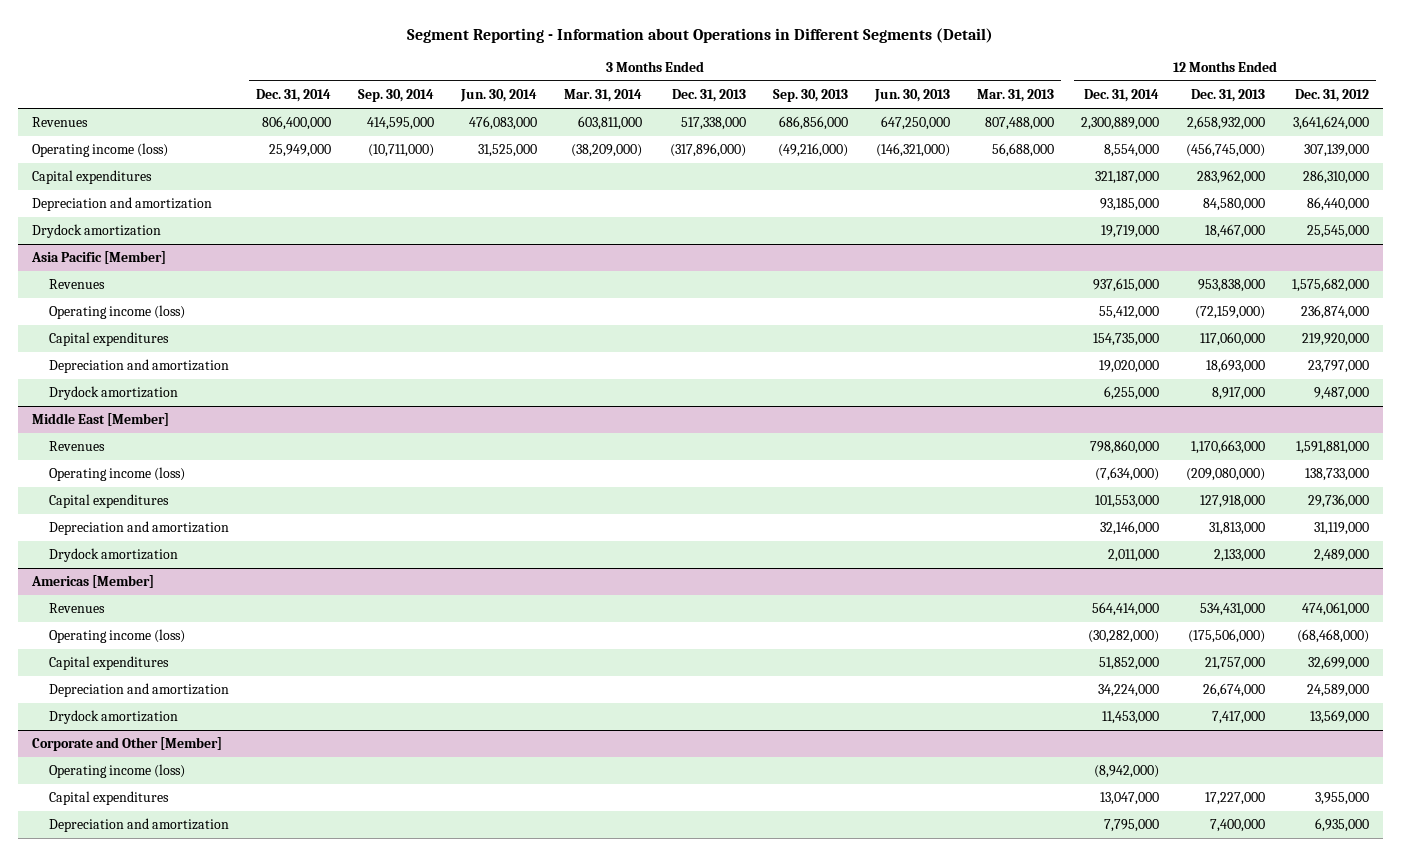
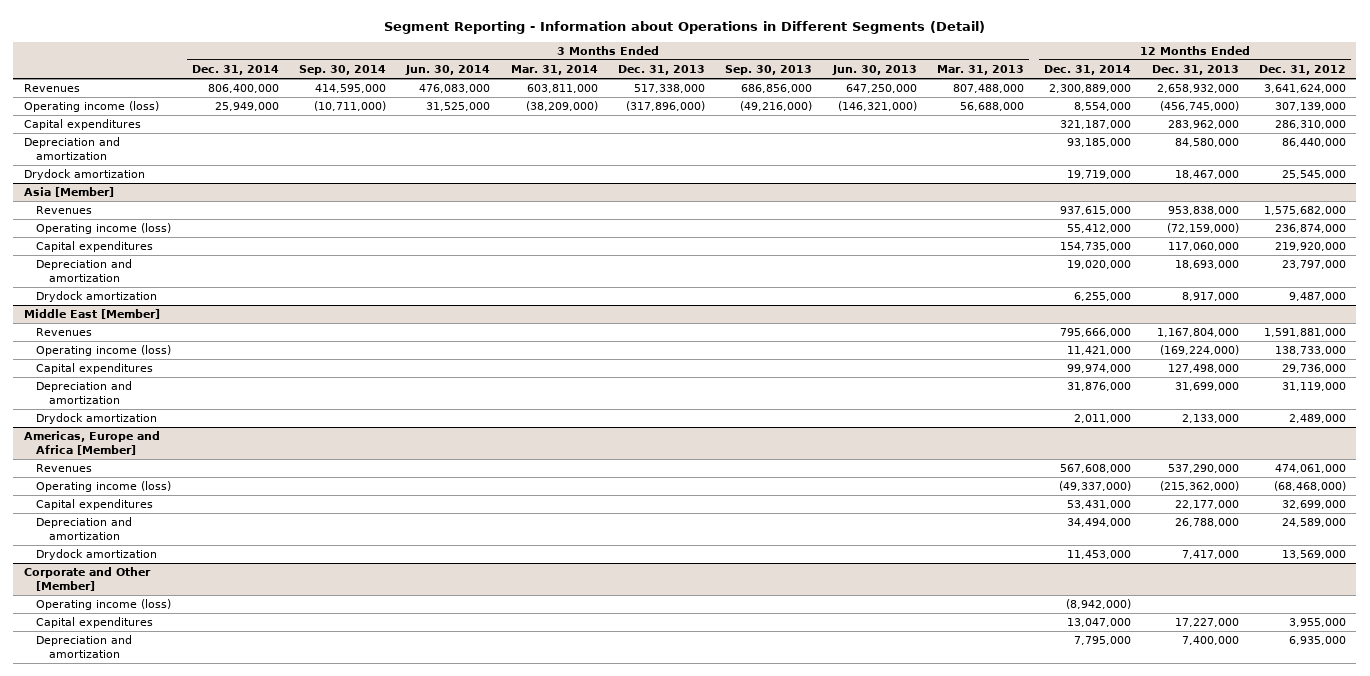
- Asia Pacific [Member]
+ Asia [Member]
@ Middle East [Member]
- Revenues | | | | | | | | | 798,860,000 | 1,170,663,000 | 1,591,881,000
- Operating income (loss) | | | | | | | | | (7,634,000) | (209,080,000) | 138,733,000
- Capital expenditures | | | | | | | | | 101,553,000 | 127,918,000 | 29,736,000
- Depreciation and amortization | | | | | | | | | 32,146,000 | 31,813,000 | 31,119,000
+ Revenues | | | | | | | | | 795,666,000 | 1,167,804,000 | 1,591,881,000
+ Operating income (loss) | | | | | | | | | 11,421,000 | (169,224,000) | 138,733,000
+ Capital expenditures | | | | | | | | | 99,974,000 | 127,498,000 | 29,736,000
+ Depreciation and amortization | | | | | | | | | 31,876,000 | 31,699,000 | 31,119,000
- Americas [Member]
- Revenues | | | | | | | | | 564,414,000 | 534,431,000 | 474,061,000
- Operating income (loss) | | | | | | | | | (30,282,000) | (175,506,000) | (68,468,000)
- Capital expenditures | | | | | | | | | 51,852,000 | 21,757,000 | 32,699,000
- Depreciation and amortization | | | | | | | | | 34,224,000 | 26,674,000 | 24,589,000
+ Americas, Europe and Africa [Member]
+ Revenues | | | | | | | | | 567,608,000 | 537,290,000 | 474,061,000
+ Operating income (loss) | | | | | | | | | (49,337,000) | (215,362,000) | (68,468,000)
+ Capital expenditures | | | | | | | | | 53,431,000 | 22,177,000 | 32,699,000
+ Depreciation and amortization | | | | | | | | | 34,494,000 | 26,788,000 | 24,589,000

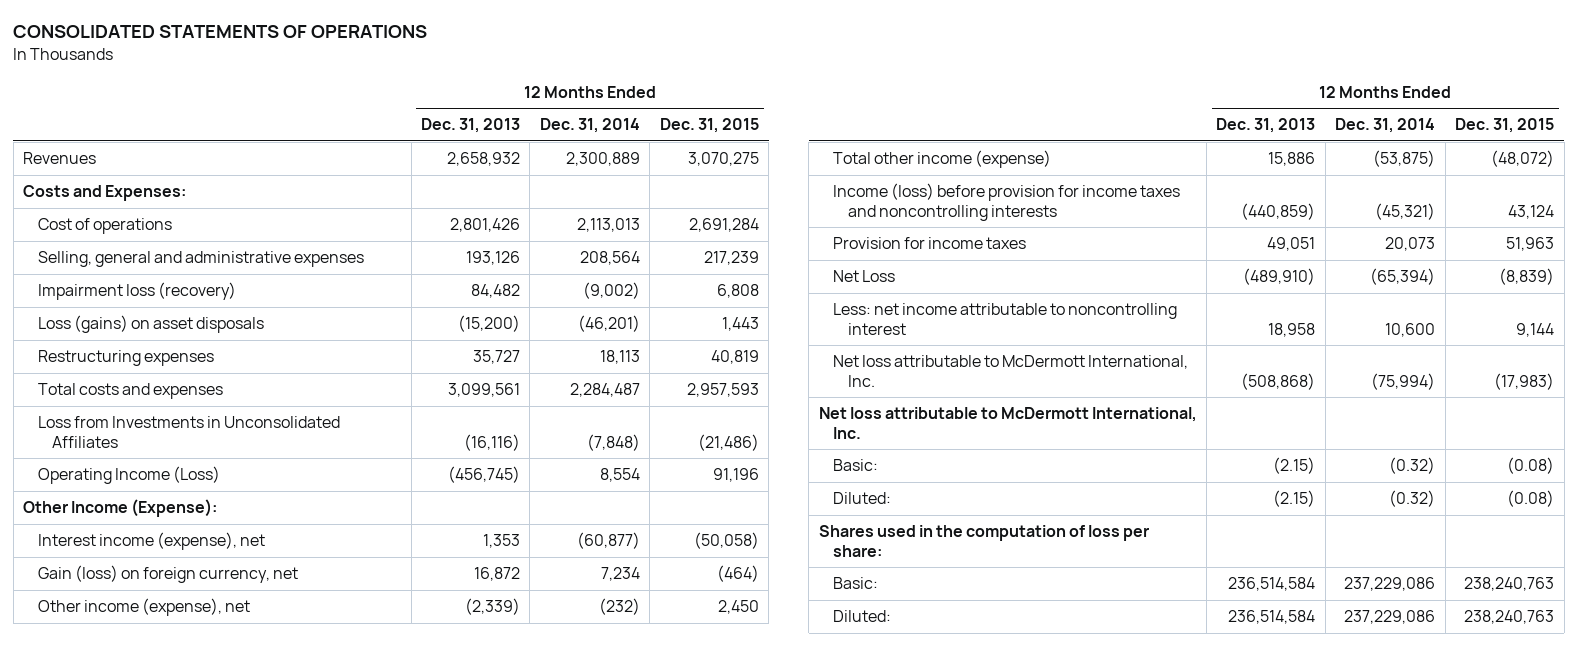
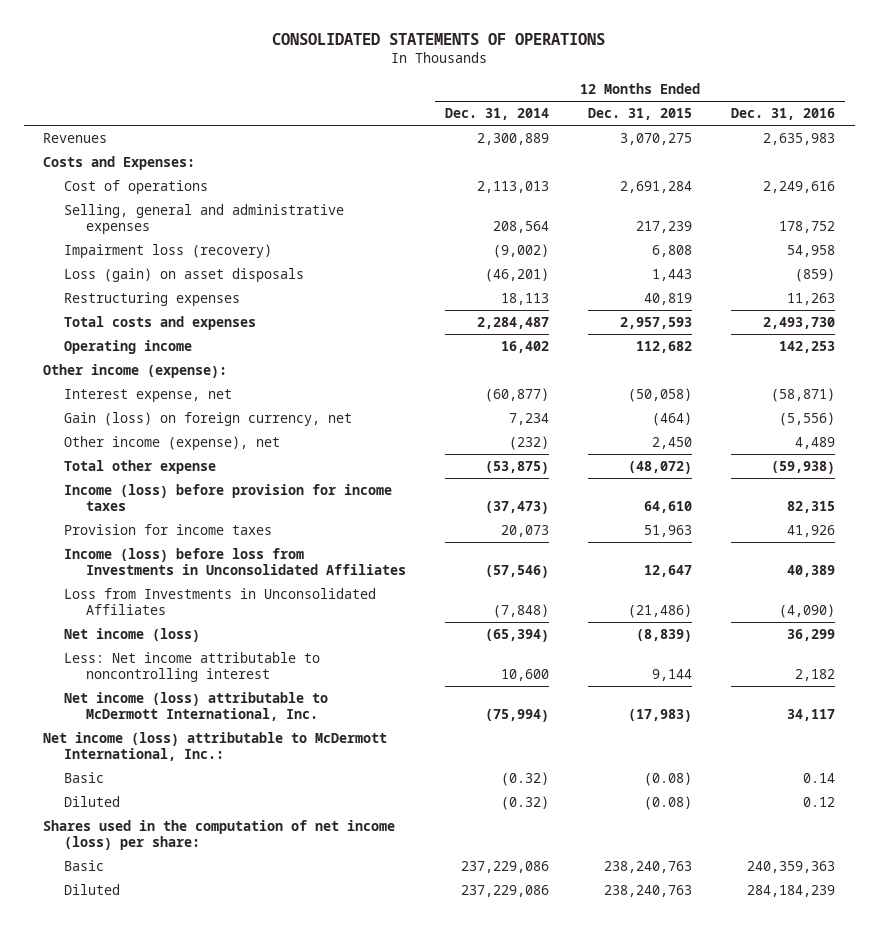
- | 12 Months Ended Dec. 31, 2013 | 12 Months Ended Dec. 31, 2014 | 12 Months Ended Dec. 31, 2015
+ | 12 Months Ended Dec. 31, 2014 | 12 Months Ended Dec. 31, 2015 | 12 Months Ended Dec. 31, 2016
- Loss (gains) on asset disposals | (15,200) | (46,201) | 1,443
+ Loss (gain) on asset disposals | (46,201) | 1,443 | (859)
- Operating Income (Loss) | (456,745) | 8,554 | 91,196
- Other Income (Expense):
- Interest income (expense), net | 1,353 | (60,877) | (50,058)
+ Operating income | 16,402 | 112,682 | 142,253
+ Other income (expense):
+ Interest expense, net | (60,877) | (50,058) | (58,871)
- Total other income (expense) | 15,886 | (53,875) | (48,072)
- Income (loss) before provision for income taxes and noncontrolling interests | (440,859) | (45,321) | 43,124
+ Total other expense | (53,875) | (48,072) | (59,938)
+ Income (loss) before provision for income taxes | (37,473) | 64,610 | 82,315
- Net Loss | (489,910) | (65,394) | (8,839)
- Less: net income attributable to noncontrolling interest | 18,958 | 10,600 | 9,144
- Net loss attributable to McDermott International, Inc. | (508,868) | (75,994) | (17,983)
- Net loss attributable to McDermott International, Inc.
- Basic: | (2.15) | (0.32) | (0.08)
- Diluted: | (2.15) | (0.32) | (0.08)
- Shares used in the computation of loss per share:
- Basic: | 236,514,584 | 237,229,086 | 238,240,763
- Diluted: | 236,514,584 | 237,229,086 | 238,240,763
+ Income (loss) before loss from Investments in Unconsolidated Affiliates | (57,546) | 12,647 | 40,389
moved down: Loss from Investments in Unconsolidated Affiliates | (7,848) | (21,486) | (4,090)
+ Net income (loss) | (65,394) | (8,839) | 36,299
+ Less: Net income attributable to noncontrolling interest | 10,600 | 9,144 | 2,182
+ Net income (loss) attributable to McDermott International, Inc. | (75,994) | (17,983) | 34,117
+ Net income (loss) attributable to McDermott International, Inc.:
+ Basic | (0.32) | (0.08) | 0.14
+ Diluted | (0.32) | (0.08) | 0.12
+ Shares used in the computation of net income (loss) per share:
+ Basic | 237,229,086 | 238,240,763 | 240,359,363
+ Diluted | 237,229,086 | 238,240,763 | 284,184,239

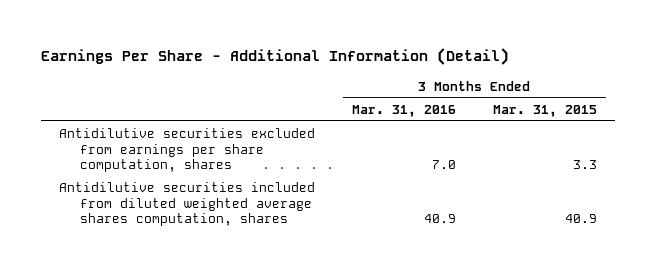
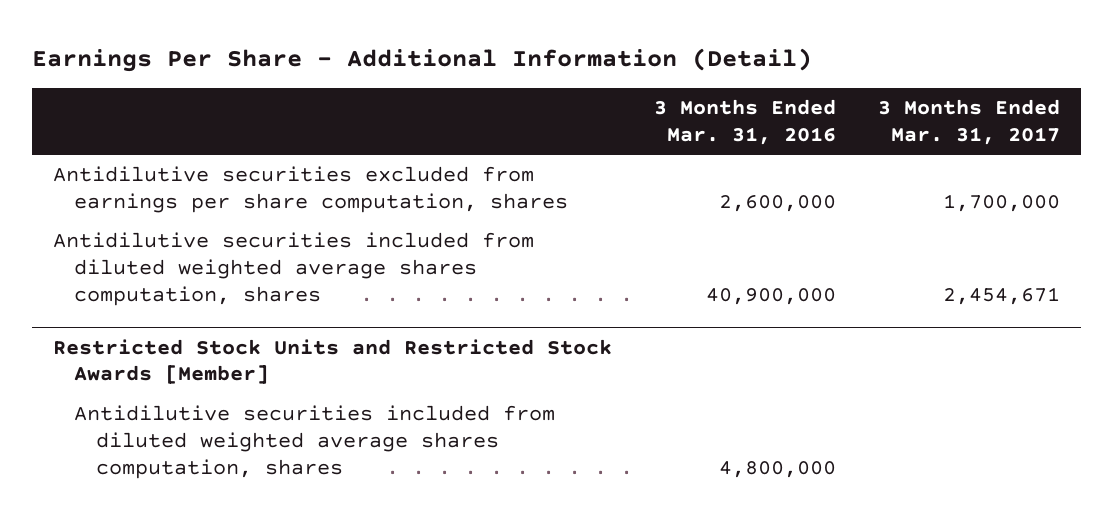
- | 3 Months Ended Mar. 31, 2016 | 3 Months Ended Mar. 31, 2015
+ | 3 Months Ended Mar. 31, 2016 | 3 Months Ended Mar. 31, 2017
- Antidilutive securities excluded from earnings per share computation, shares | 7.0 | 3.3
- Antidilutive securities included from diluted weighted average shares computation, shares | 40.9 | 40.9
+ Antidilutive securities excluded from earnings per share computation, shares | 2,600,000 | 1,700,000
+ Antidilutive securities included from diluted weighted average shares computation, shares | 40,900,000 | 2,454,671
+ Restricted Stock Units and Restricted Stock Awards [Member]
+ Antidilutive securities included from diluted weighted average shares computation, shares | 4,800,000 |

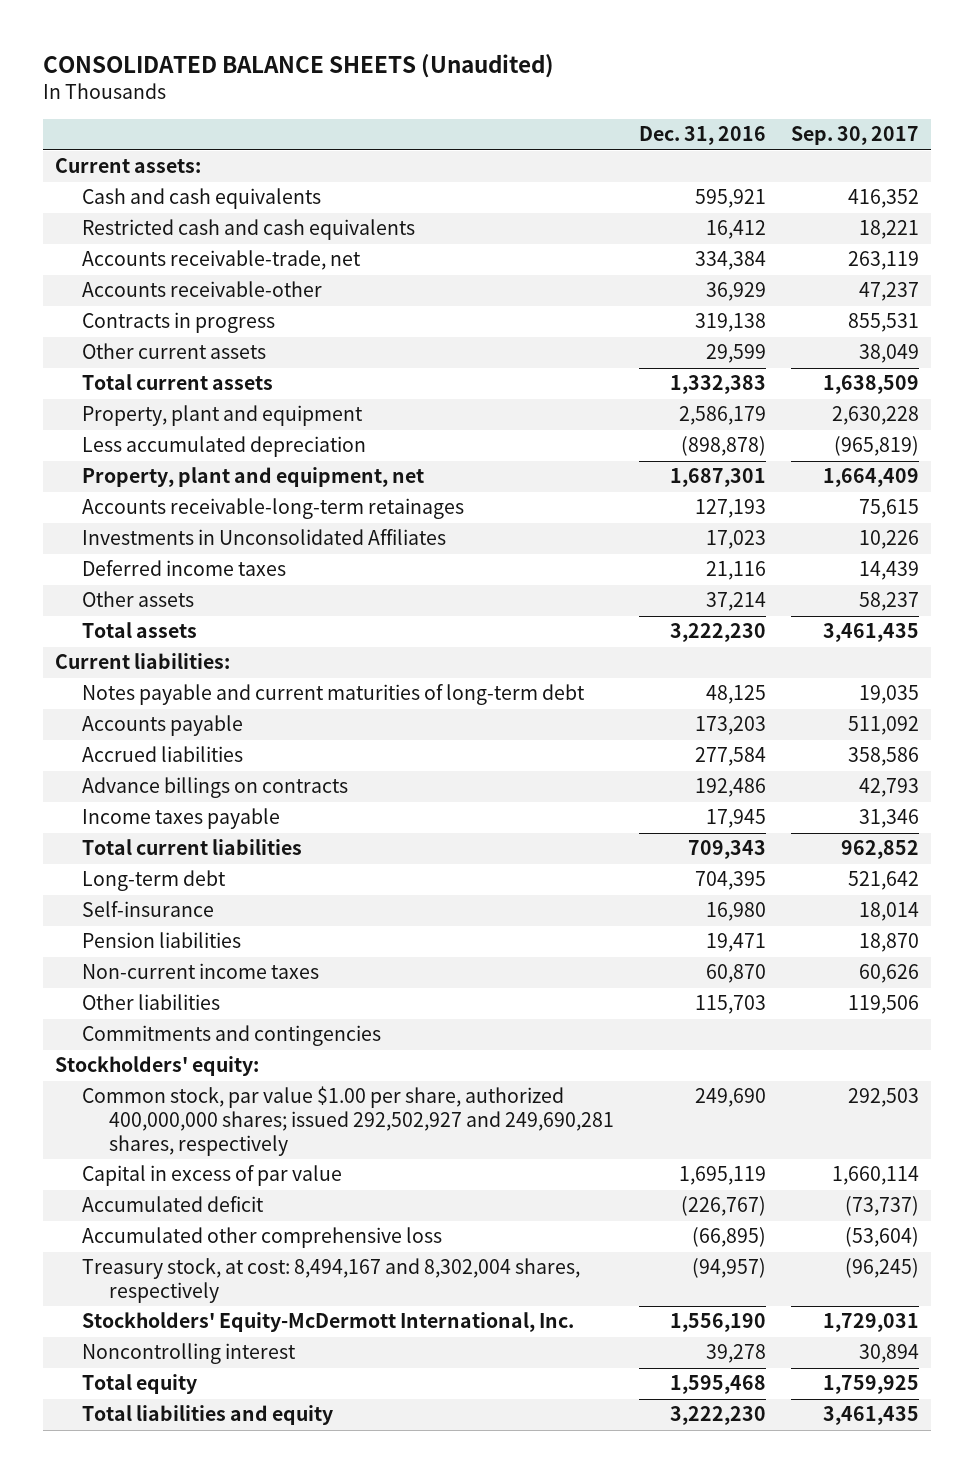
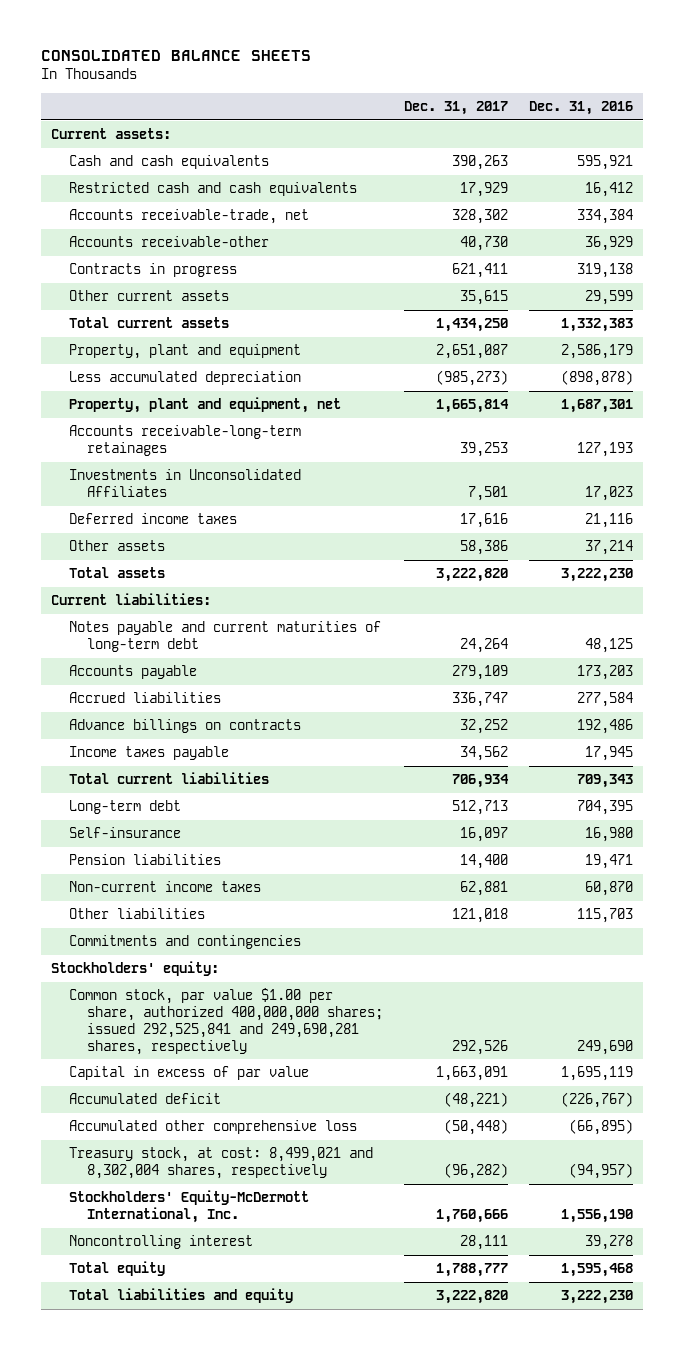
- CONSOLIDATED BALANCE SHEETS (Unaudited)
+ CONSOLIDATED BALANCE SHEETS
- | Dec. 31, 2016 | Sep. 30, 2017
+ | Dec. 31, 2017 | Dec. 31, 2016
- Common stock, par value $1.00 per share, authorized 400,000,000 shares; issued 292,502,927 and 249,690,281 shares, respectively | 249,690 | 292,503
+ Common stock, par value $1.00 per share, authorized 400,000,000 shares; issued 292,525,841 and 249,690,281 shares, respectively | 292,526 | 249,690
- Treasury stock, at cost: 8,494,167 and 8,302,004 shares, respectively | (94,957) | (96,245)
+ Treasury stock, at cost: 8,499,021 and 8,302,004 shares, respectively | (96,282) | (94,957)

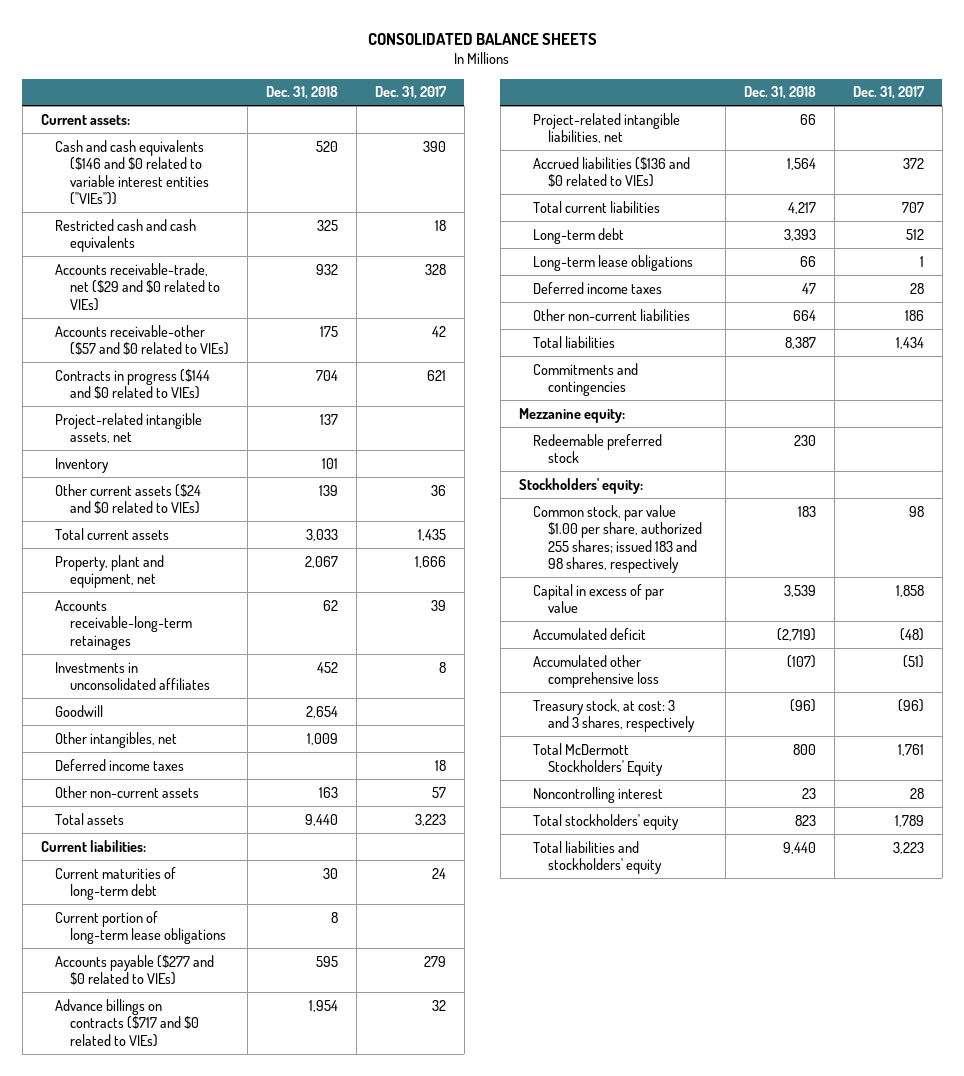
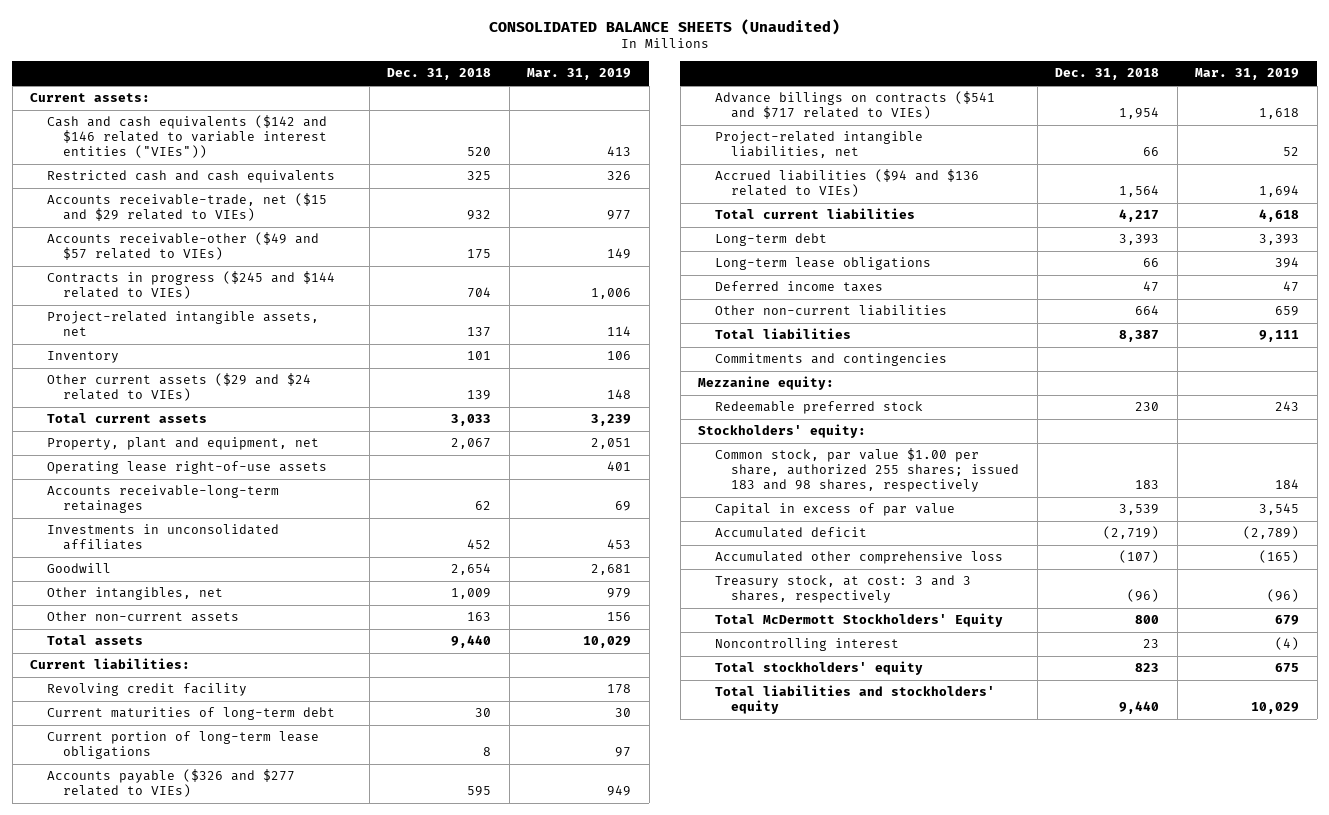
- CONSOLIDATED BALANCE SHEETS
+ CONSOLIDATED BALANCE SHEETS (Unaudited)
- | Dec. 31, 2018 | Dec. 31, 2017
+ | Dec. 31, 2018 | Mar. 31, 2019
- Cash and cash equivalents ($146 and $0 related to variable interest entities ("VIEs")) | 520 | 390
+ Cash and cash equivalents ($142 and $146 related to variable interest entities ("VIEs")) | 520 | 413
- Accounts receivable-trade, net ($29 and $0 related to VIEs) | 932 | 328
- Accounts receivable-other ($57 and $0 related to VIEs) | 175 | 42
- Contracts in progress ($144 and $0 related to VIEs) | 704 | 621
+ Accounts receivable-trade, net ($15 and $29 related to VIEs) | 932 | 977
+ Accounts receivable-other ($49 and $57 related to VIEs) | 175 | 149
+ Contracts in progress ($245 and $144 related to VIEs) | 704 | 1,006
- Other current assets ($24 and $0 related to VIEs) | 139 | 36
+ Other current assets ($29 and $24 related to VIEs) | 139 | 148
+ Operating lease right-of-use assets | | 401
- Deferred income taxes | | 18
+ Revolving credit facility | | 178
- Accounts payable ($277 and $0 related to VIEs) | 595 | 279
- Advance billings on contracts ($717 and $0 related to VIEs) | 1,954 | 32
+ Accounts payable ($326 and $277 related to VIEs) | 595 | 949
+ Advance billings on contracts ($541 and $717 related to VIEs) | 1,954 | 1,618
- Accrued liabilities ($136 and $0 related to VIEs) | 1,564 | 372
+ Accrued liabilities ($94 and $136 related to VIEs) | 1,564 | 1,694

